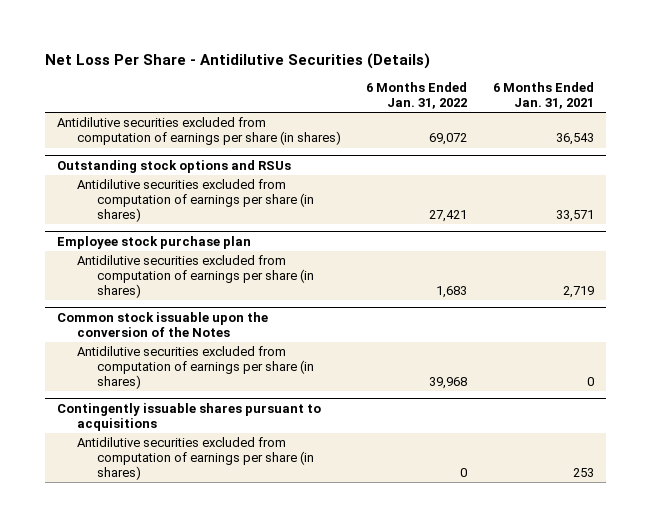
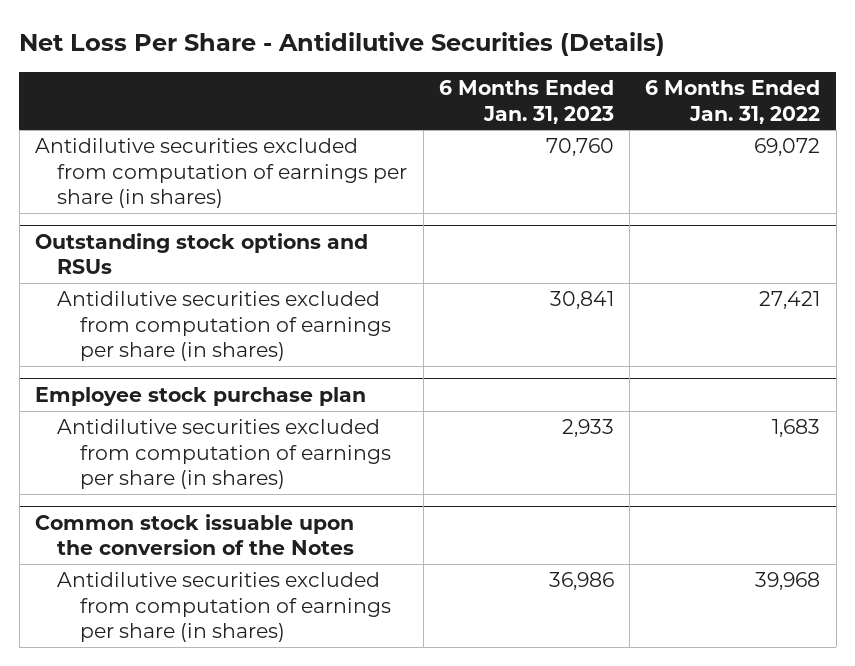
- | 6 Months Ended Jan. 31, 2022 | 6 Months Ended Jan. 31, 2021
+ | 6 Months Ended Jan. 31, 2023 | 6 Months Ended Jan. 31, 2022
- Contingently issuable shares pursuant to acquisitions
- Antidilutive securities excluded from computation of earnings per share (in shares) | 0 | 253

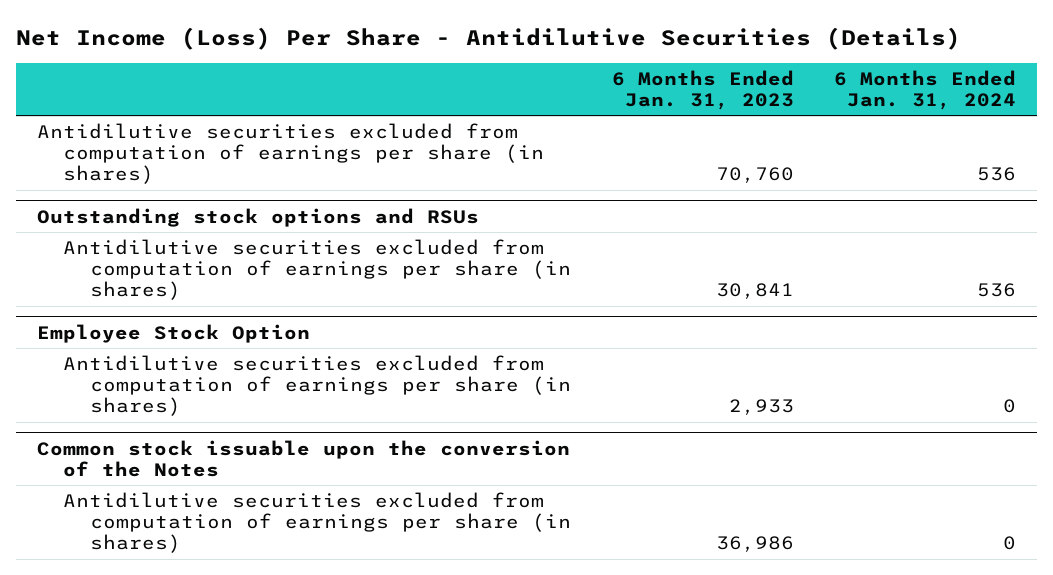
- Net Loss Per Share - Antidilutive Securities (Details)
+ Net Income (Loss) Per Share - Antidilutive Securities (Details)
- | 6 Months Ended Jan. 31, 2023 | 6 Months Ended Jan. 31, 2022
+ | 6 Months Ended Jan. 31, 2023 | 6 Months Ended Jan. 31, 2024
- Employee stock purchase plan
+ Employee Stock Option

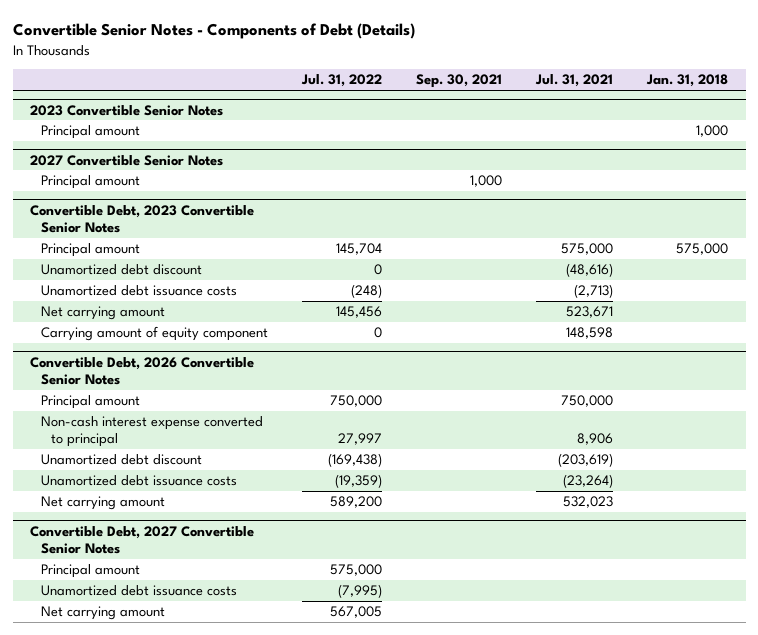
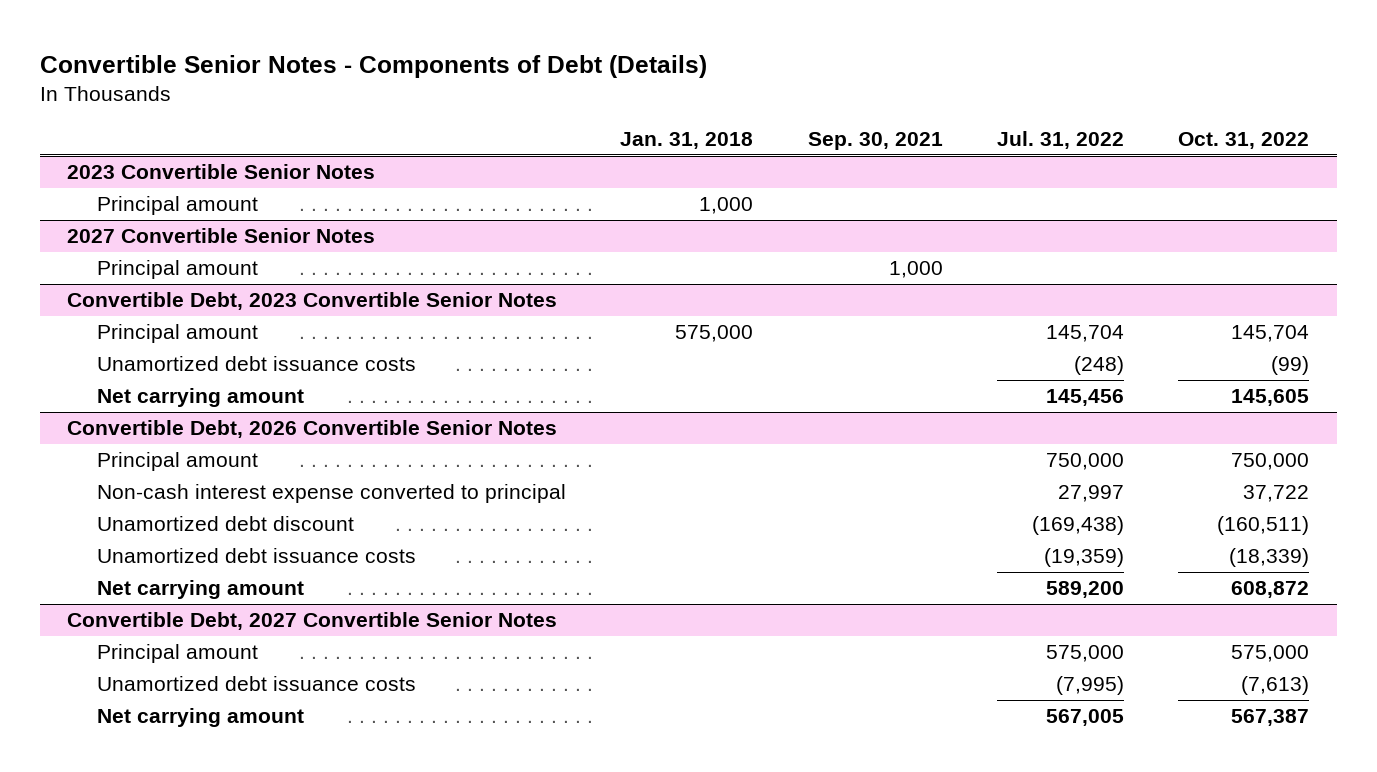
- | Jul. 31, 2022 | Sep. 30, 2021 | Jul. 31, 2021 | Jan. 31, 2018
+ | Jan. 31, 2018 | Sep. 30, 2021 | Jul. 31, 2022 | Oct. 31, 2022
@ Convertible Debt, 2023 Convertible Senior Notes
- Unamortized debt discount | 0 | | (48,616) |
- Carrying amount of equity component | 0 | | 148,598 |

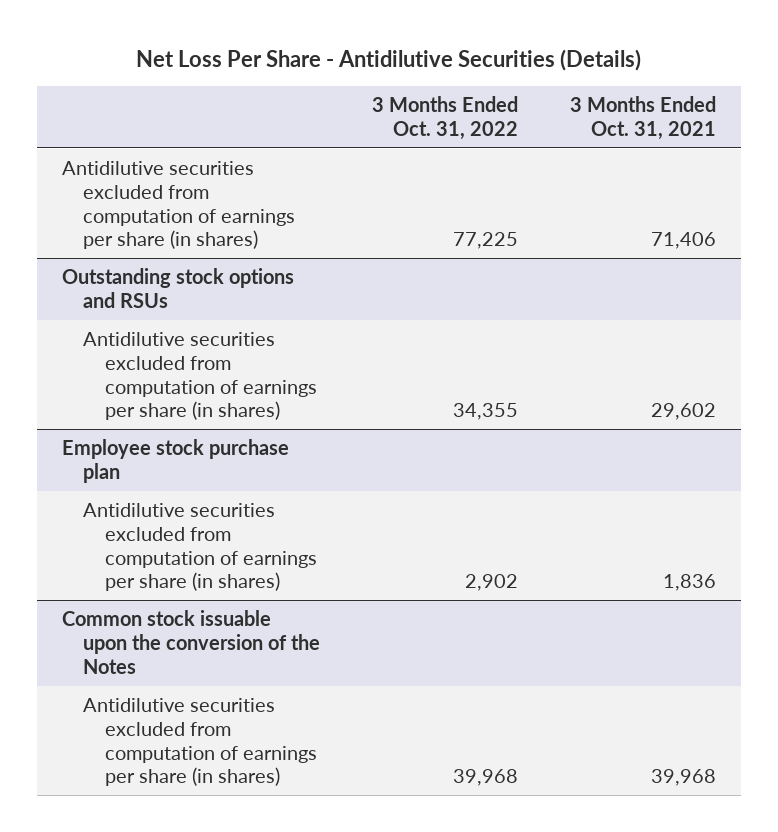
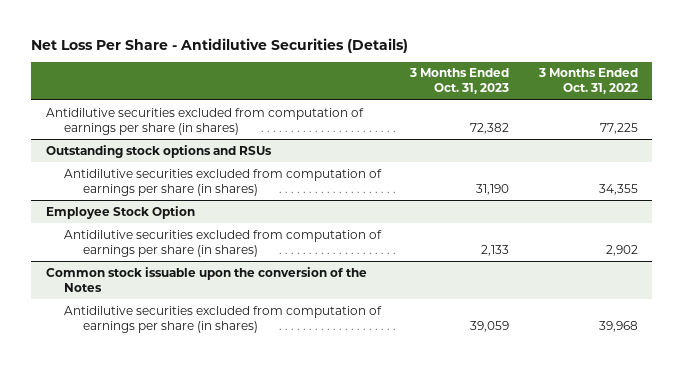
- | 3 Months Ended Oct. 31, 2022 | 3 Months Ended Oct. 31, 2021
+ | 3 Months Ended Oct. 31, 2023 | 3 Months Ended Oct. 31, 2022
- Employee stock purchase plan
+ Employee Stock Option

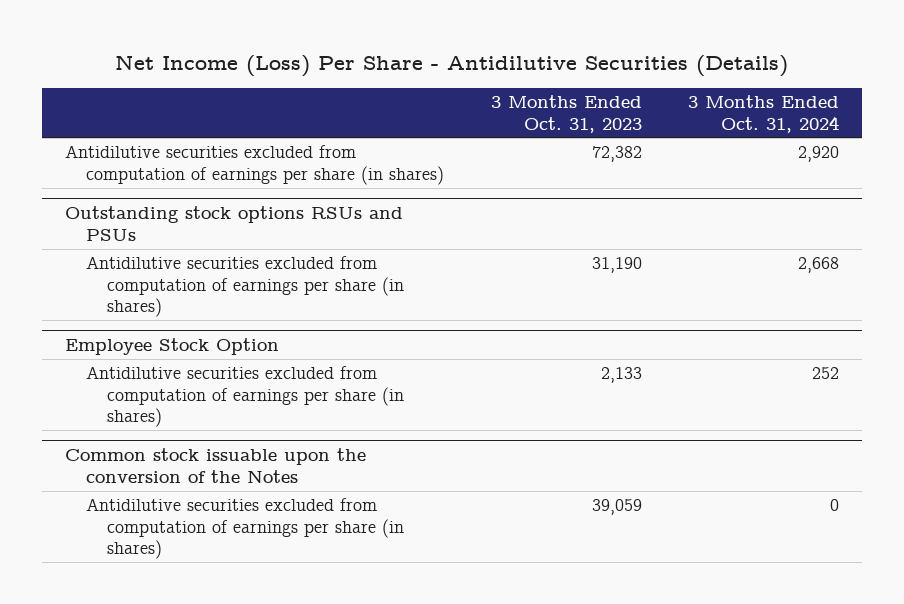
- Net Loss Per Share - Antidilutive Securities (Details)
+ Net Income (Loss) Per Share - Antidilutive Securities (Details)
- | 3 Months Ended Oct. 31, 2023 | 3 Months Ended Oct. 31, 2022
+ | 3 Months Ended Oct. 31, 2023 | 3 Months Ended Oct. 31, 2024
- Outstanding stock options and RSUs
+ Outstanding stock options RSUs and PSUs

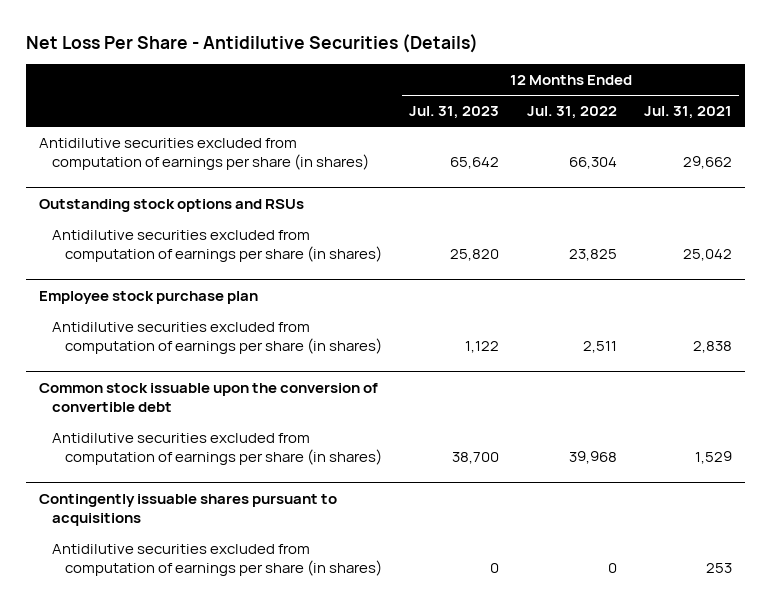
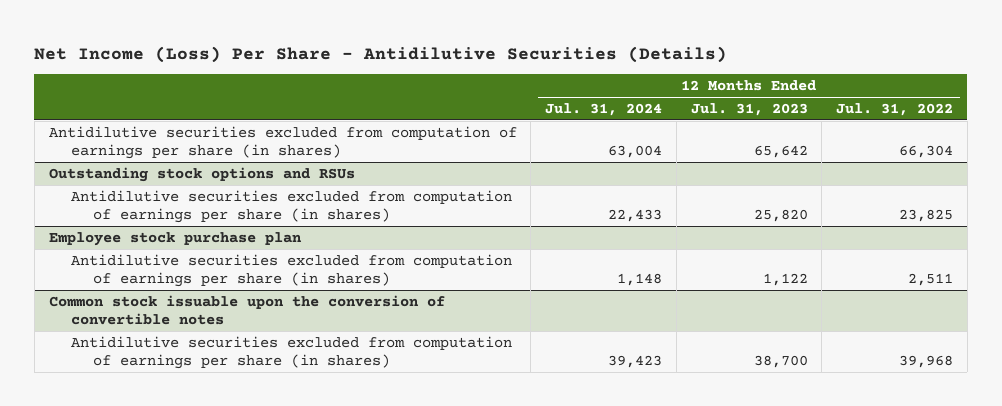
- Net Loss Per Share - Antidilutive Securities (Details)
+ Net Income (Loss) Per Share - Antidilutive Securities (Details)
- | 12 Months Ended Jul. 31, 2023 | 12 Months Ended Jul. 31, 2022 | 12 Months Ended Jul. 31, 2021
+ | 12 Months Ended Jul. 31, 2024 | 12 Months Ended Jul. 31, 2023 | 12 Months Ended Jul. 31, 2022
- Common stock issuable upon the conversion of convertible debt
+ Common stock issuable upon the conversion of convertible notes
- Contingently issuable shares pursuant to acquisitions
- Antidilutive securities excluded from computation of earnings per share (in shares) | 0 | 0 | 253

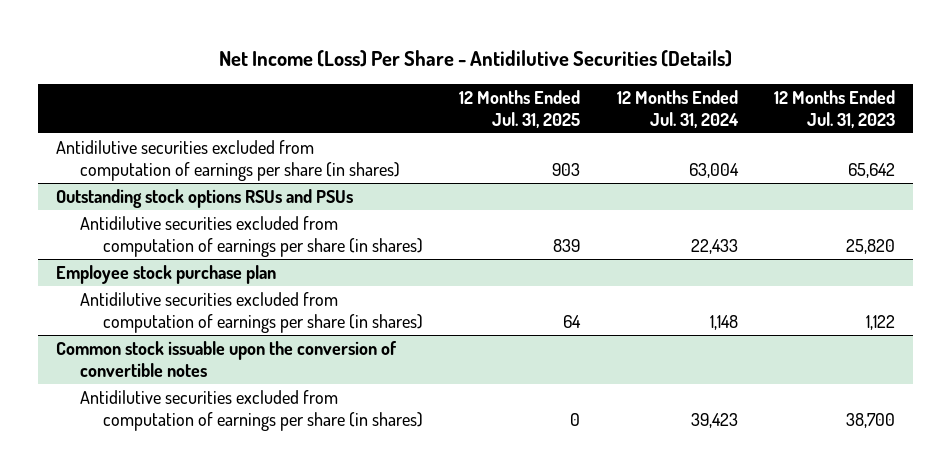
- | 12 Months Ended Jul. 31, 2024 | 12 Months Ended Jul. 31, 2023 | 12 Months Ended Jul. 31, 2022
+ | 12 Months Ended Jul. 31, 2025 | 12 Months Ended Jul. 31, 2024 | 12 Months Ended Jul. 31, 2023
- Outstanding stock options and RSUs
+ Outstanding stock options RSUs and PSUs

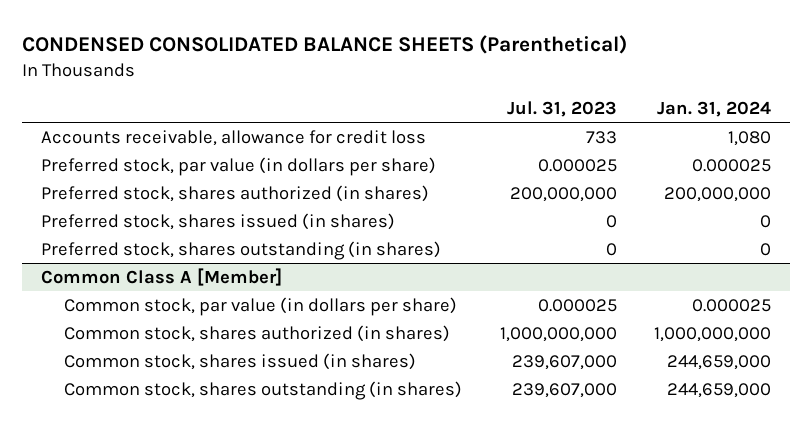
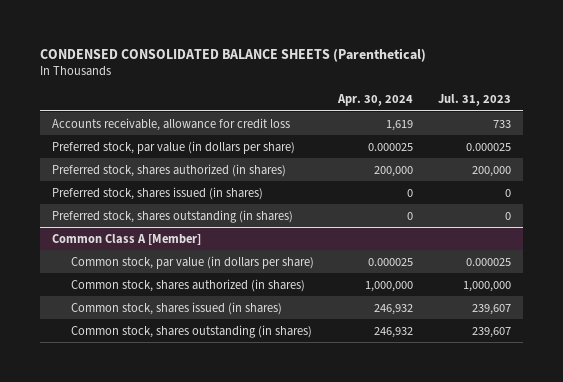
- | Jul. 31, 2023 | Jan. 31, 2024
+ | Apr. 30, 2024 | Jul. 31, 2023
- Preferred stock, shares authorized (in shares) | 200,000,000 | 200,000,000
+ Preferred stock, shares authorized (in shares) | 200,000 | 200,000
@ Common Class A [Member]
- Common stock, shares authorized (in shares) | 1,000,000,000 | 1,000,000,000
- Common stock, shares issued (in shares) | 239,607,000 | 244,659,000
- Common stock, shares outstanding (in shares) | 239,607,000 | 244,659,000
+ Common stock, shares authorized (in shares) | 1,000,000 | 1,000,000
+ Common stock, shares issued (in shares) | 246,932 | 239,607
+ Common stock, shares outstanding (in shares) | 246,932 | 239,607

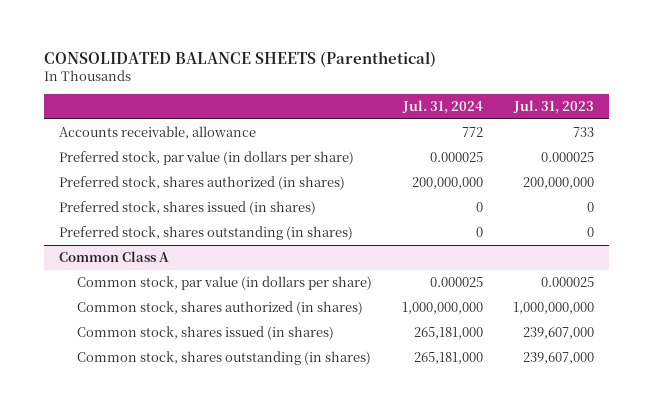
- CONDENSED CONSOLIDATED BALANCE SHEETS (Parenthetical)
+ CONSOLIDATED BALANCE SHEETS (Parenthetical)
- | Apr. 30, 2024 | Jul. 31, 2023
+ | Jul. 31, 2024 | Jul. 31, 2023
- Accounts receivable, allowance for credit loss | 1,619 | 733
+ Accounts receivable, allowance | 772 | 733
- Preferred stock, shares authorized (in shares) | 200,000 | 200,000
+ Preferred stock, shares authorized (in shares) | 200,000,000 | 200,000,000
- Common Class A [Member]
+ Common Class A
- Common stock, shares authorized (in shares) | 1,000,000 | 1,000,000
- Common stock, shares issued (in shares) | 246,932 | 239,607
- Common stock, shares outstanding (in shares) | 246,932 | 239,607
+ Common stock, shares authorized (in shares) | 1,000,000,000 | 1,000,000,000
+ Common stock, shares issued (in shares) | 265,181,000 | 239,607,000
+ Common stock, shares outstanding (in shares) | 265,181,000 | 239,607,000

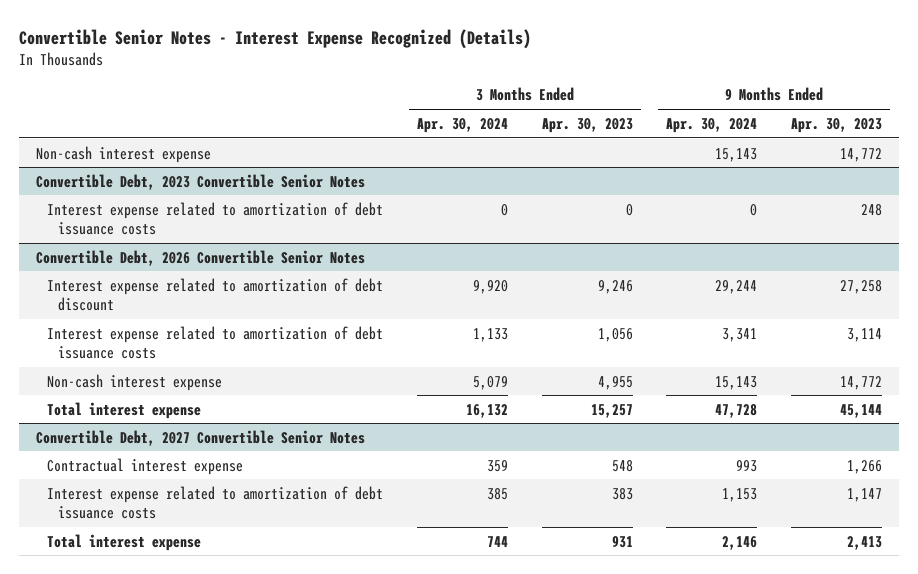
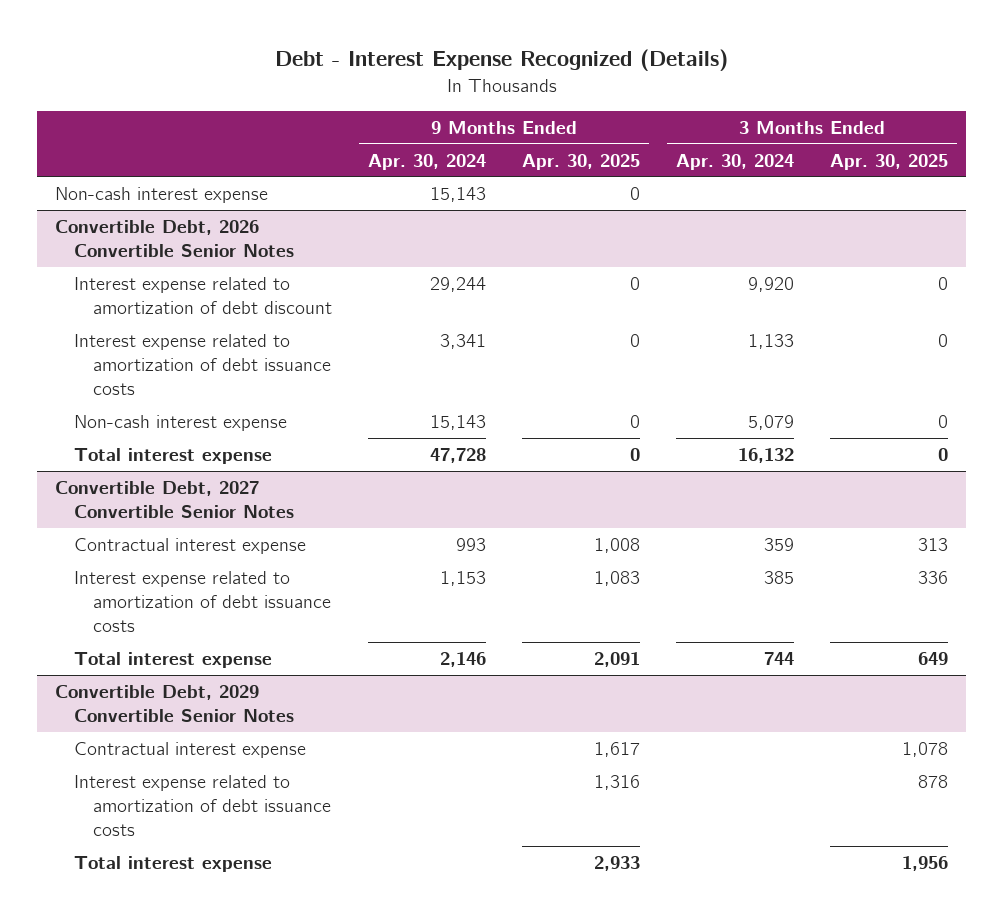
- Convertible Senior Notes - Interest Expense Recognized (Details)
+ Debt - Interest Expense Recognized (Details)
- | 3 Months Ended Apr. 30, 2024 | 3 Months Ended Apr. 30, 2023 | 9 Months Ended Apr. 30, 2024 | 9 Months Ended Apr. 30, 2023
+ | 9 Months Ended Apr. 30, 2024 | 9 Months Ended Apr. 30, 2025 | 3 Months Ended Apr. 30, 2024 | 3 Months Ended Apr. 30, 2025
- Convertible Debt, 2023 Convertible Senior Notes
- Interest expense related to amortization of debt issuance costs | 0 | 0 | 0 | 248
+ Convertible Debt, 2029 Convertible Senior Notes
+ Contractual interest expense | | 1,617 | | 1,078
+ Interest expense related to amortization of debt issuance costs | | 1,316 | | 878
+ Total interest expense | | 2,933 | | 1,956

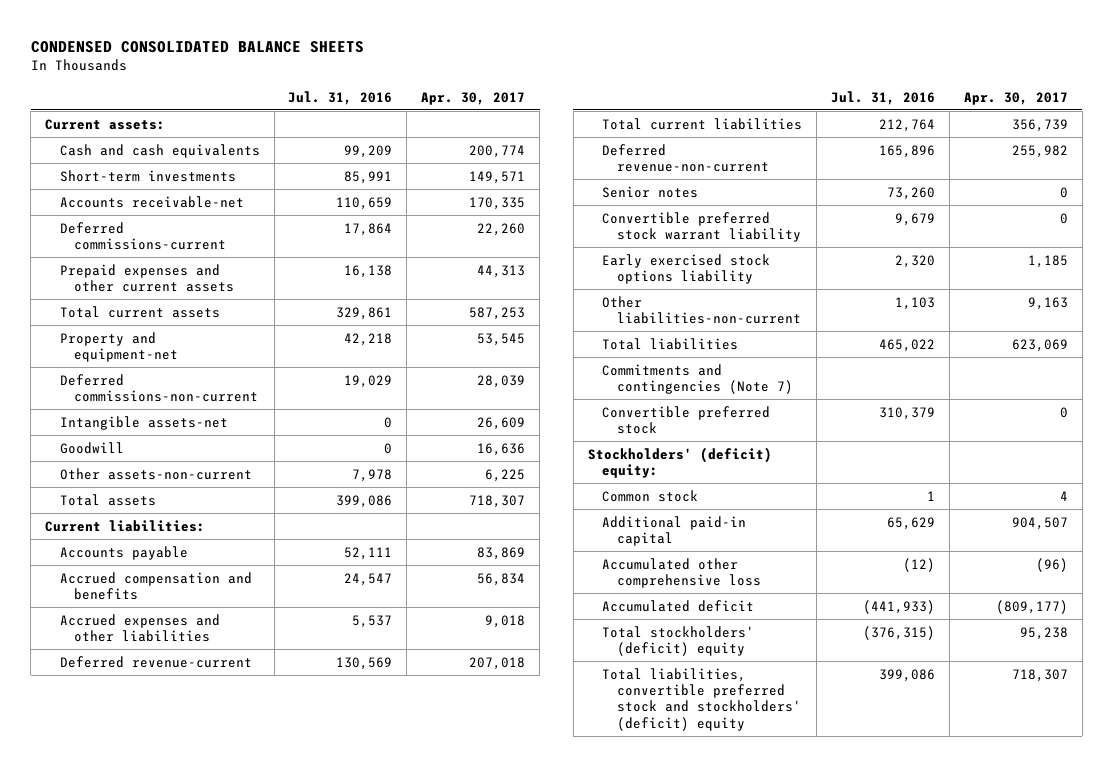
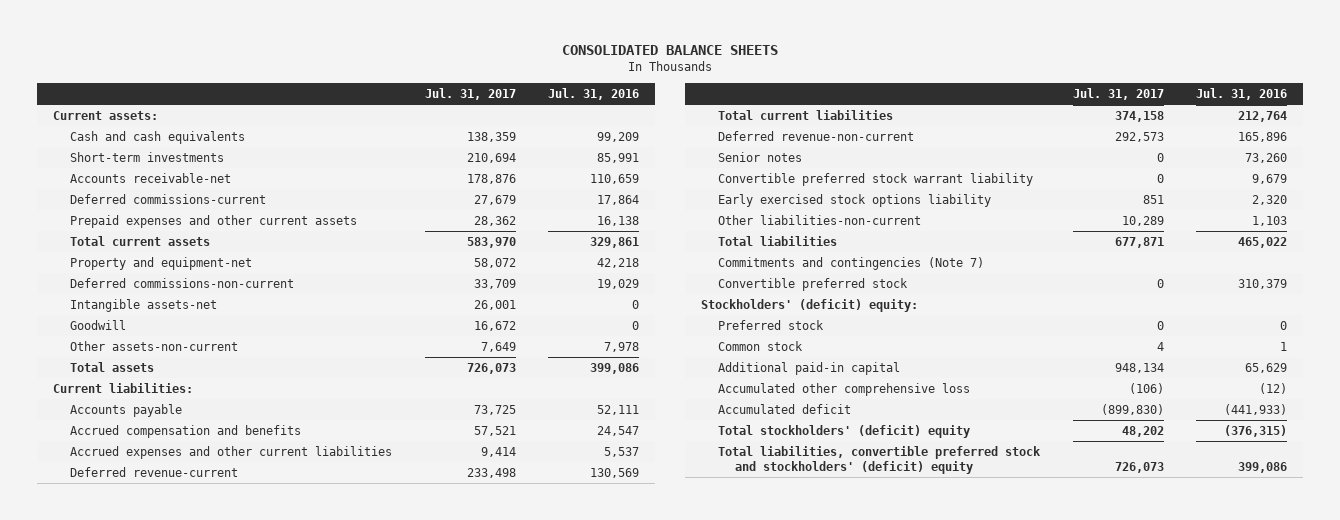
- CONDENSED CONSOLIDATED BALANCE SHEETS
+ CONSOLIDATED BALANCE SHEETS
- | Jul. 31, 2016 | Apr. 30, 2017
+ | Jul. 31, 2017 | Jul. 31, 2016
- Accrued expenses and other liabilities | 5,537 | 9,018
+ Accrued expenses and other current liabilities | 9,414 | 5,537
+ Preferred stock | 0 | 0

